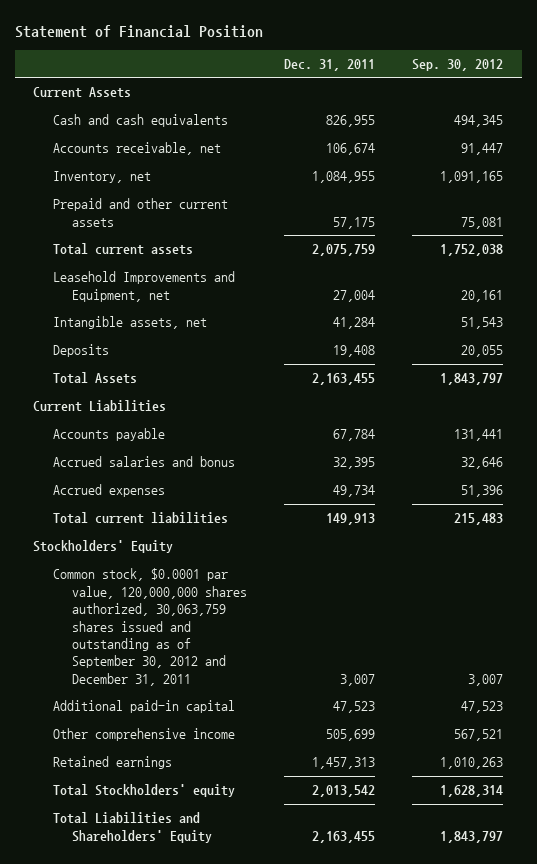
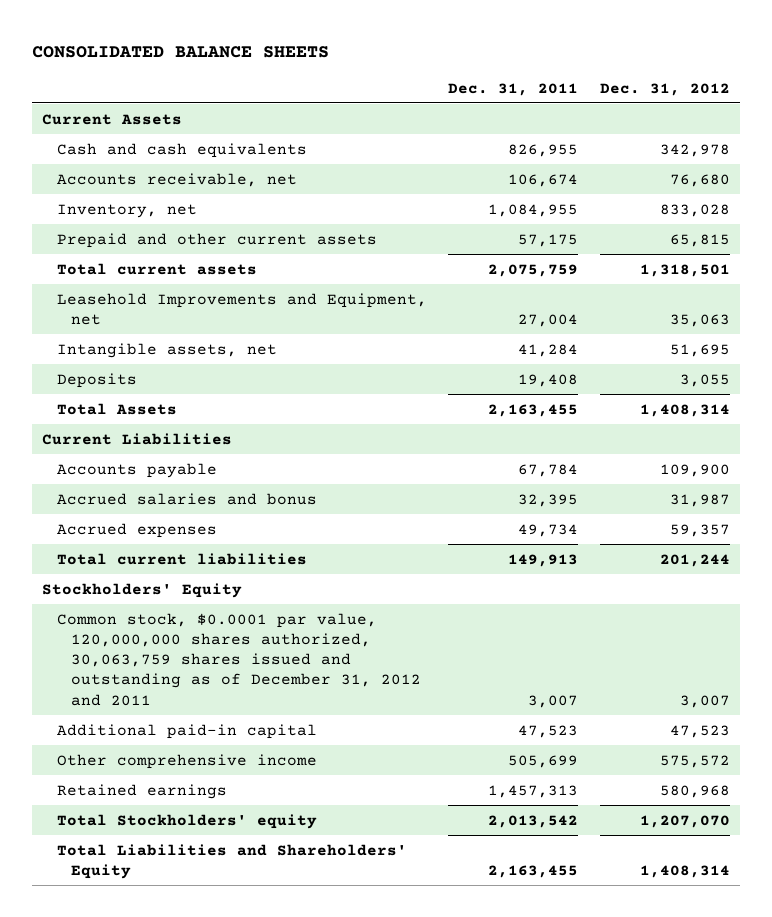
- Statement of Financial Position
+ CONSOLIDATED BALANCE SHEETS
- | Dec. 31, 2011 | Sep. 30, 2012
+ | Dec. 31, 2011 | Dec. 31, 2012
- Common stock, $0.0001 par value, 120,000,000 shares authorized, 30,063,759 shares issued and outstanding as of September 30, 2012 and December 31, 2011 | 3,007 | 3,007
+ Common stock, $0.0001 par value, 120,000,000 shares authorized, 30,063,759 shares issued and outstanding as of December 31, 2012 and 2011 | 3,007 | 3,007

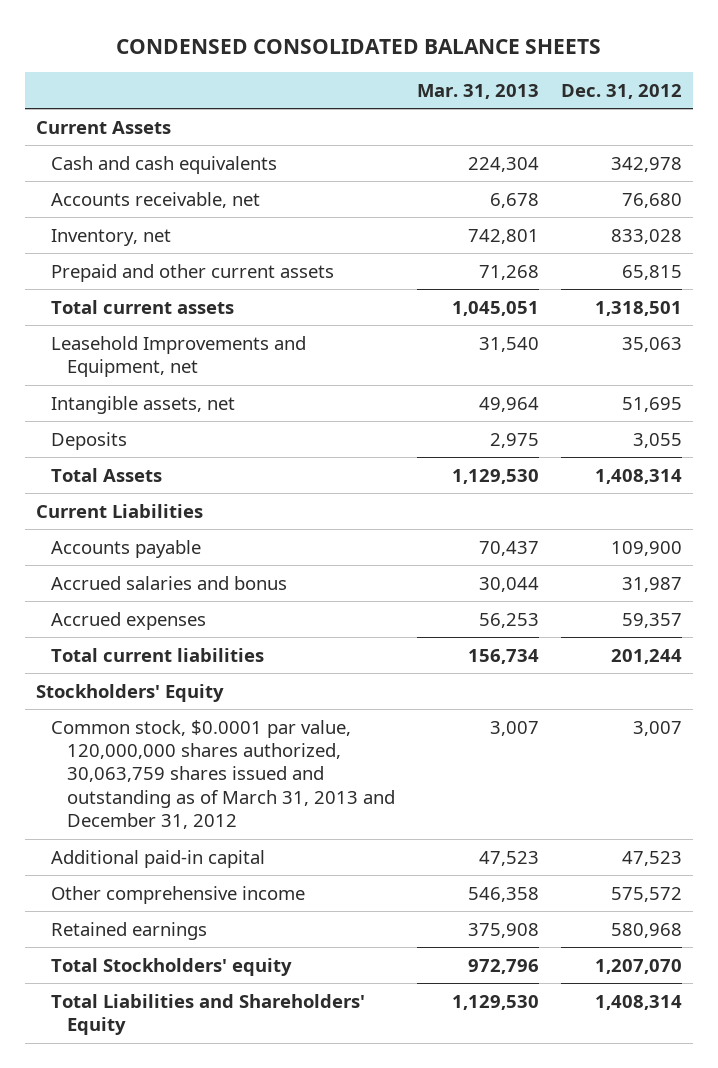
- CONSOLIDATED BALANCE SHEETS
+ CONDENSED CONSOLIDATED BALANCE SHEETS
- | Dec. 31, 2011 | Dec. 31, 2012
+ | Mar. 31, 2013 | Dec. 31, 2012
- Common stock, $0.0001 par value, 120,000,000 shares authorized, 30,063,759 shares issued and outstanding as of December 31, 2012 and 2011 | 3,007 | 3,007
+ Common stock, $0.0001 par value, 120,000,000 shares authorized, 30,063,759 shares issued and outstanding as of March 31, 2013 and December 31, 2012 | 3,007 | 3,007

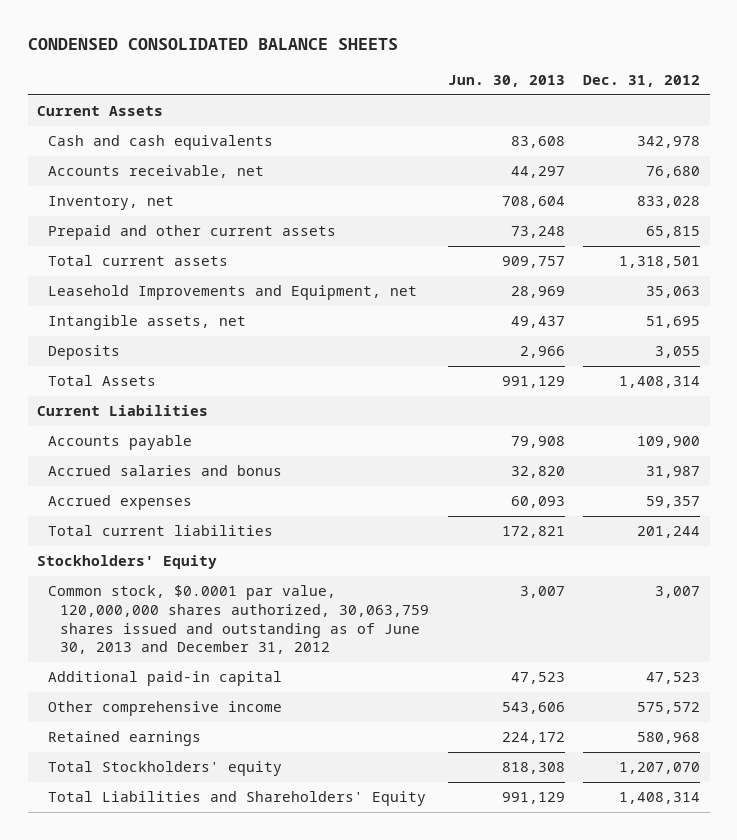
- | Mar. 31, 2013 | Dec. 31, 2012
+ | Jun. 30, 2013 | Dec. 31, 2012
- Common stock, $0.0001 par value, 120,000,000 shares authorized, 30,063,759 shares issued and outstanding as of March 31, 2013 and December 31, 2012 | 3,007 | 3,007
+ Common stock, $0.0001 par value, 120,000,000 shares authorized, 30,063,759 shares issued and outstanding as of June 30, 2013 and December 31, 2012 | 3,007 | 3,007

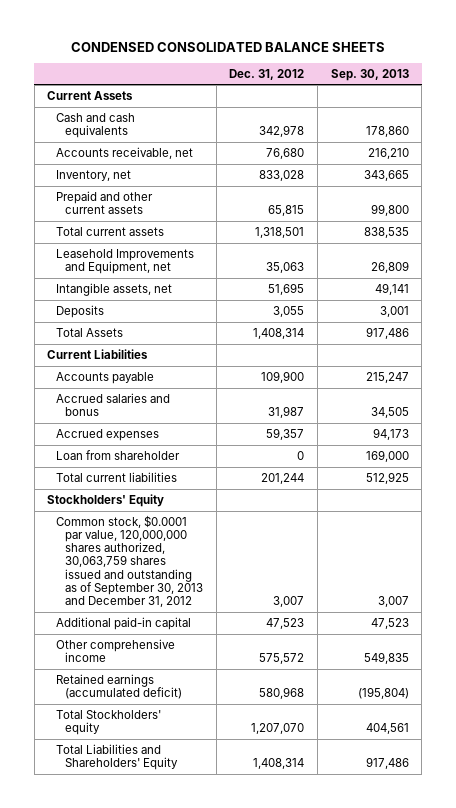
- | Jun. 30, 2013 | Dec. 31, 2012
+ | Dec. 31, 2012 | Sep. 30, 2013
+ Loan from shareholder | 0 | 169,000
- Common stock, $0.0001 par value, 120,000,000 shares authorized, 30,063,759 shares issued and outstanding as of June 30, 2013 and December 31, 2012 | 3,007 | 3,007
+ Common stock, $0.0001 par value, 120,000,000 shares authorized, 30,063,759 shares issued and outstanding as of September 30, 2013 and December 31, 2012 | 3,007 | 3,007
- Retained earnings | 224,172 | 580,968
+ Retained earnings (accumulated deficit) | 580,968 | (195,804)

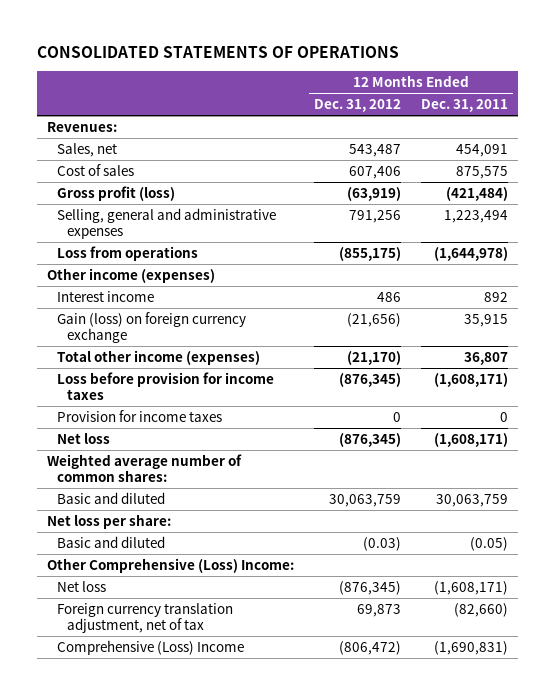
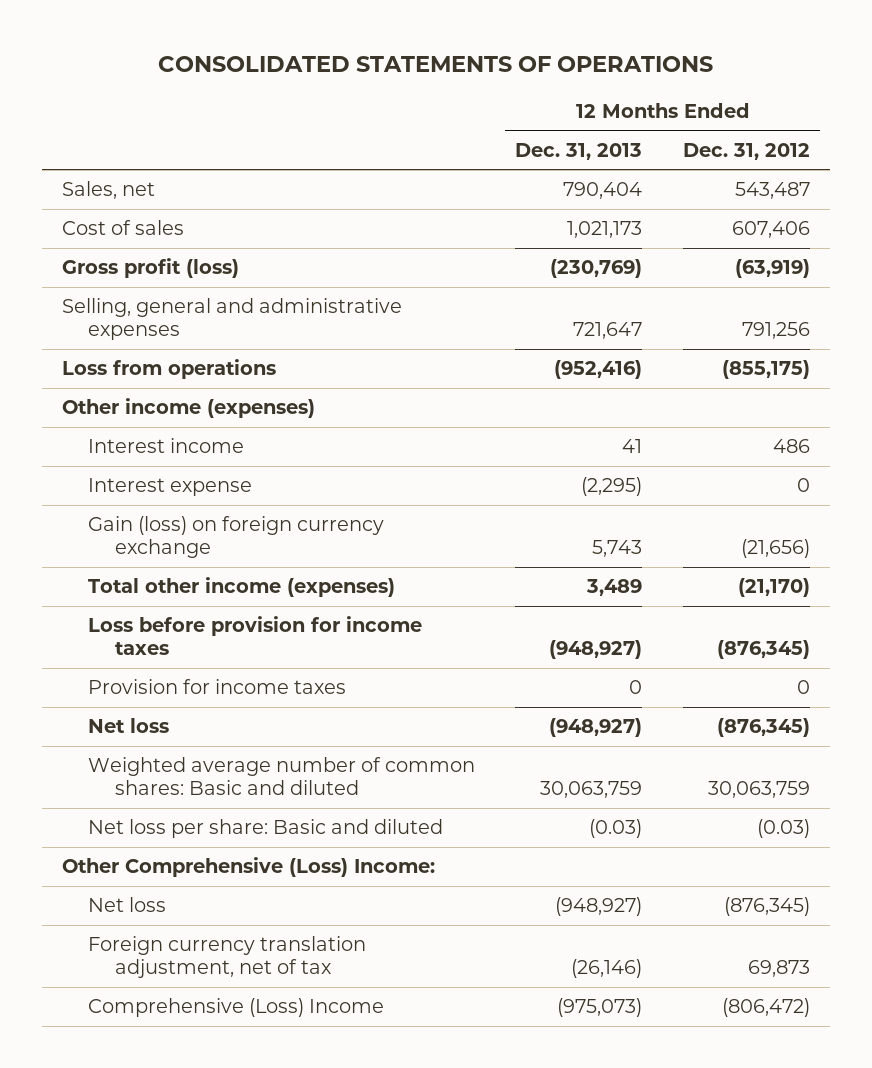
- | 12 Months Ended Dec. 31, 2012 | 12 Months Ended Dec. 31, 2011
+ | 12 Months Ended Dec. 31, 2013 | 12 Months Ended Dec. 31, 2012
- Revenues:
+ Interest expense | (2,295) | 0
- Weighted average number of common shares:
- Basic and diluted | 30,063,759 | 30,063,759
- Net loss per share:
- Basic and diluted | (0.03) | (0.05)
+ Weighted average number of common shares: Basic and diluted | 30,063,759 | 30,063,759
+ Net loss per share: Basic and diluted | (0.03) | (0.03)

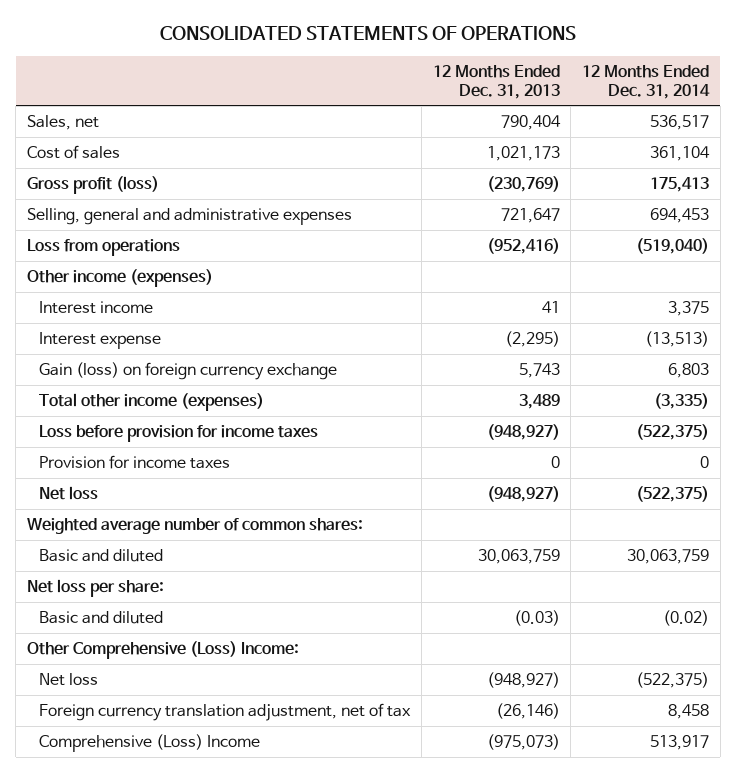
- | 12 Months Ended Dec. 31, 2013 | 12 Months Ended Dec. 31, 2012
+ | 12 Months Ended Dec. 31, 2013 | 12 Months Ended Dec. 31, 2014
- Weighted average number of common shares: Basic and diluted | 30,063,759 | 30,063,759
- Net loss per share: Basic and diluted | (0.03) | (0.03)
+ Weighted average number of common shares:
+ Basic and diluted | 30,063,759 | 30,063,759
+ Net loss per share:
+ Basic and diluted | (0.03) | (0.02)

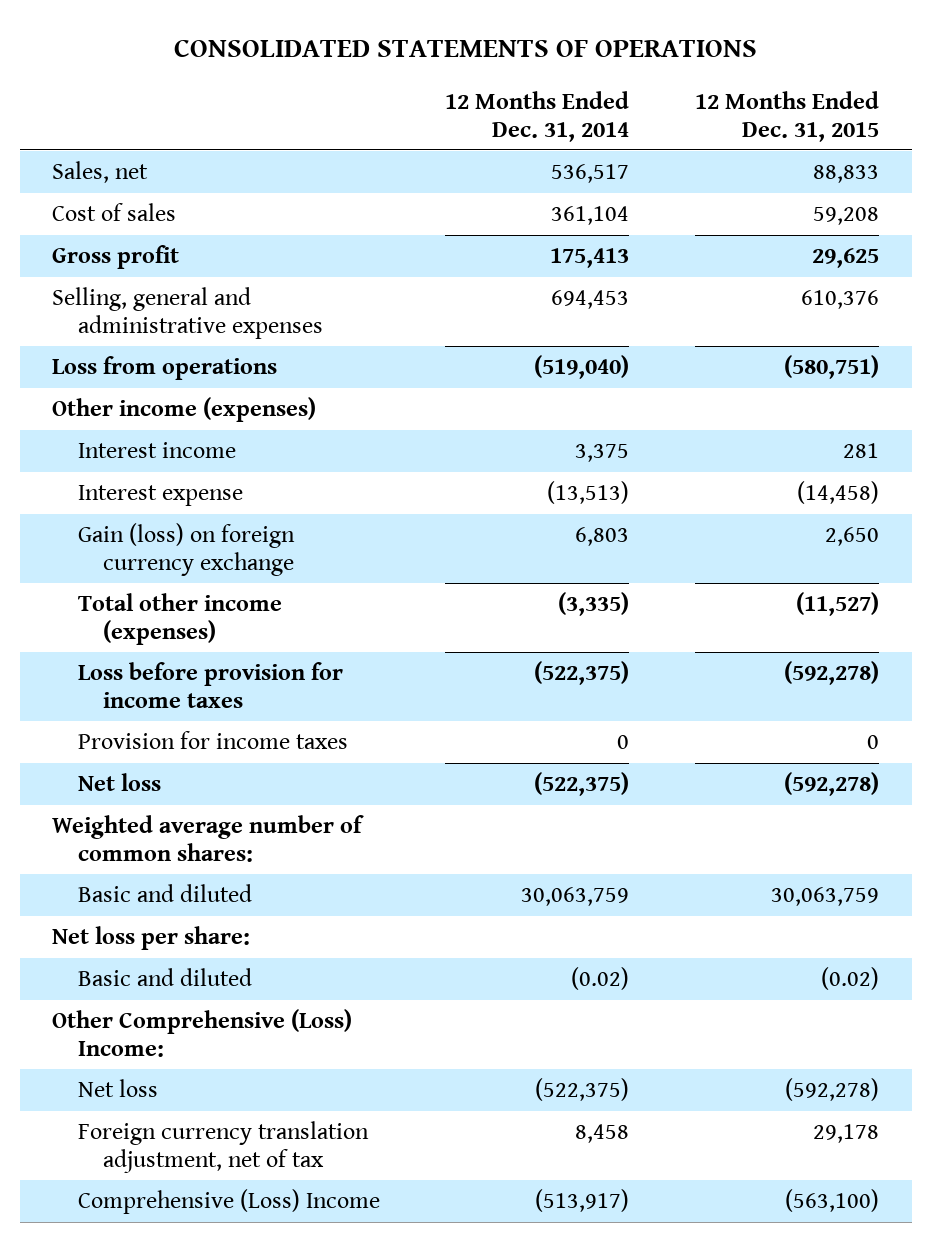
- | 12 Months Ended Dec. 31, 2013 | 12 Months Ended Dec. 31, 2014
+ | 12 Months Ended Dec. 31, 2014 | 12 Months Ended Dec. 31, 2015
- Gross profit (loss) | (230,769) | 175,413
+ Gross profit | 175,413 | 29,625
- Comprehensive (Loss) Income | (975,073) | 513,917
+ Comprehensive (Loss) Income | (513,917) | (563,100)

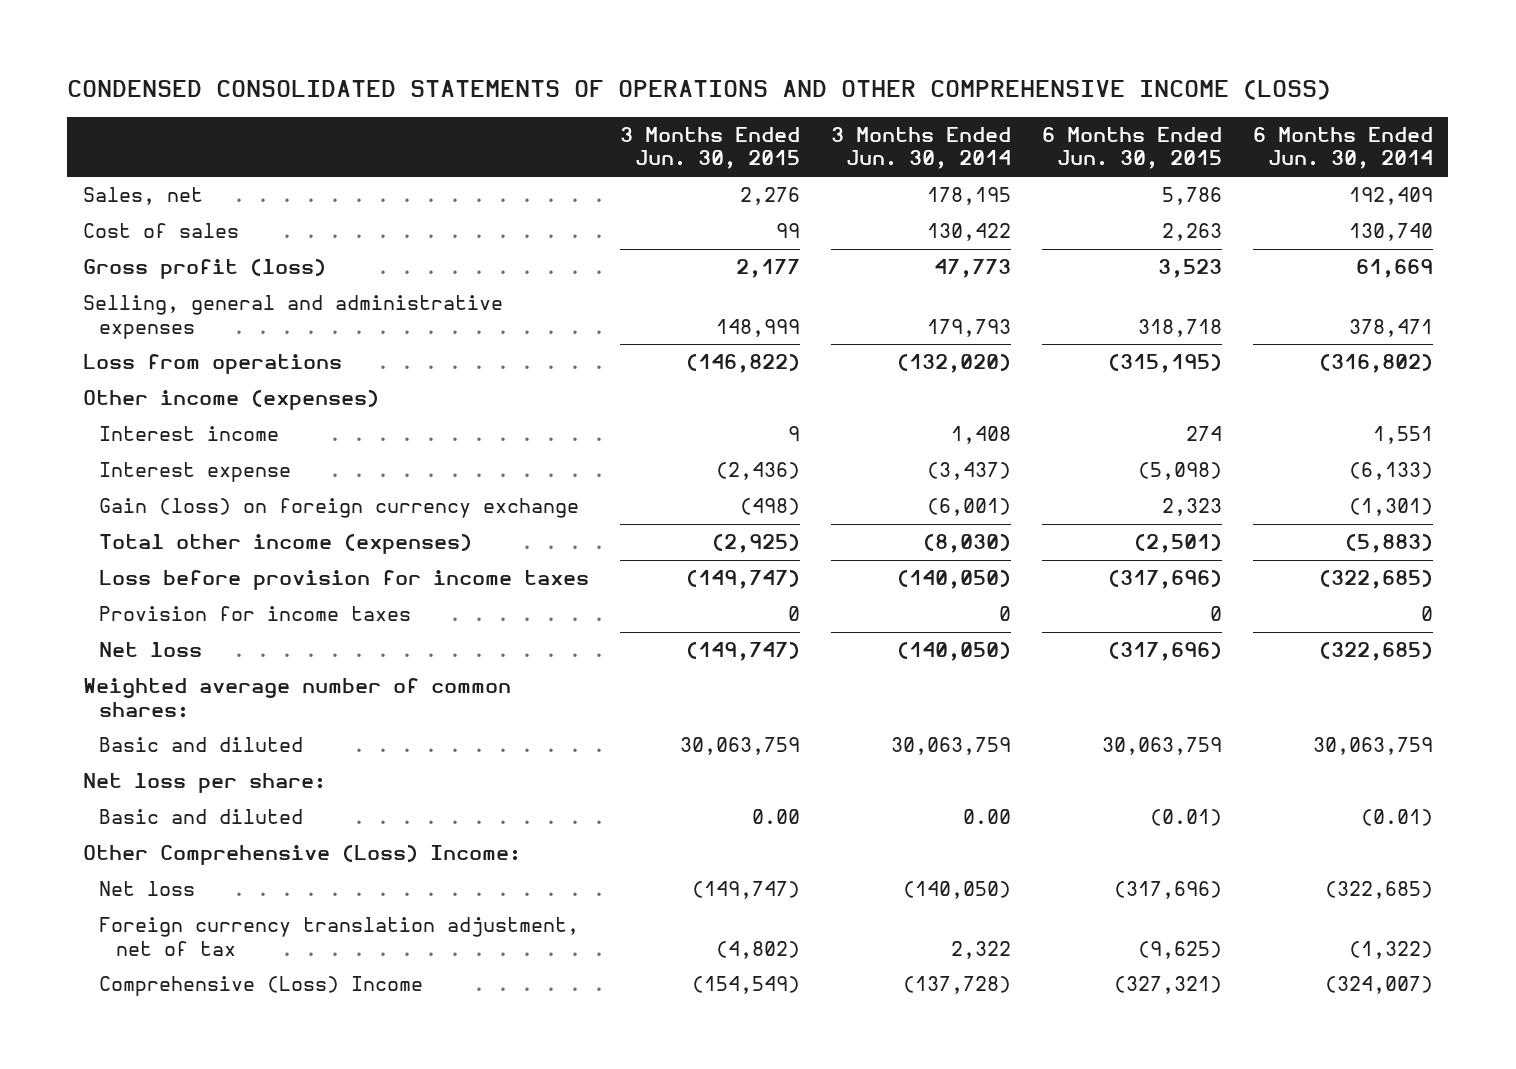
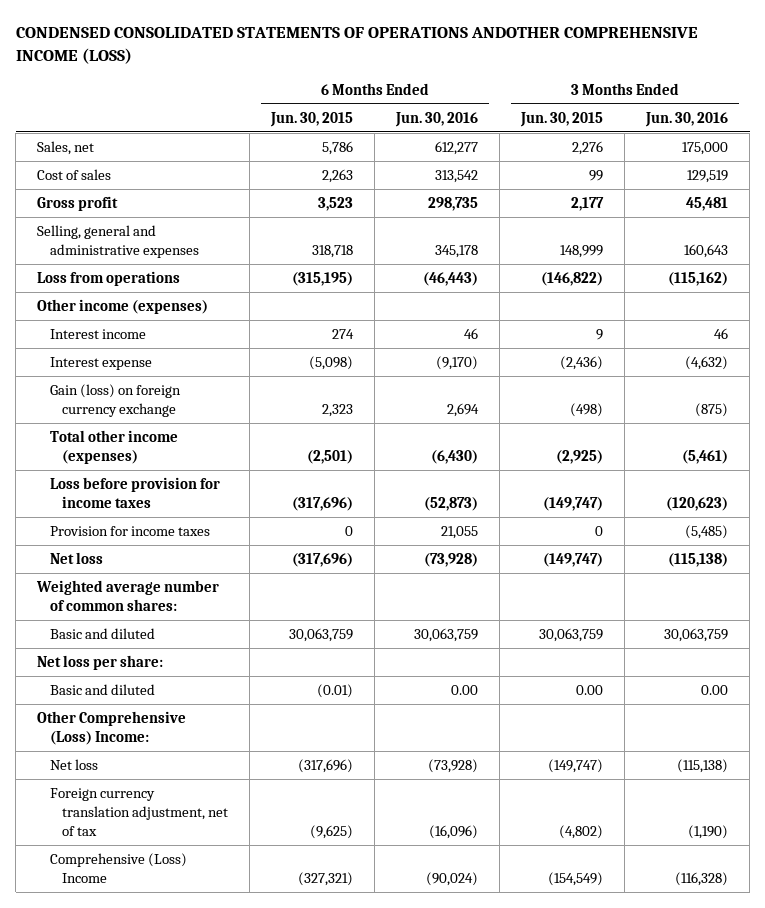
- CONDENSED CONSOLIDATED STATEMENTS OF OPERATIONS AND OTHER COMPREHENSIVE INCOME (LOSS)
+ CONDENSED CONSOLIDATED STATEMENTS OF OPERATIONS ANDOTHER COMPREHENSIVE INCOME (LOSS)
- | 3 Months Ended Jun. 30, 2015 | 3 Months Ended Jun. 30, 2014 | 6 Months Ended Jun. 30, 2015 | 6 Months Ended Jun. 30, 2014
+ | 6 Months Ended Jun. 30, 2015 | 6 Months Ended Jun. 30, 2016 | 3 Months Ended Jun. 30, 2015 | 3 Months Ended Jun. 30, 2016
- Gross profit (loss) | 2,177 | 47,773 | 3,523 | 61,669
+ Gross profit | 3,523 | 298,735 | 2,177 | 45,481

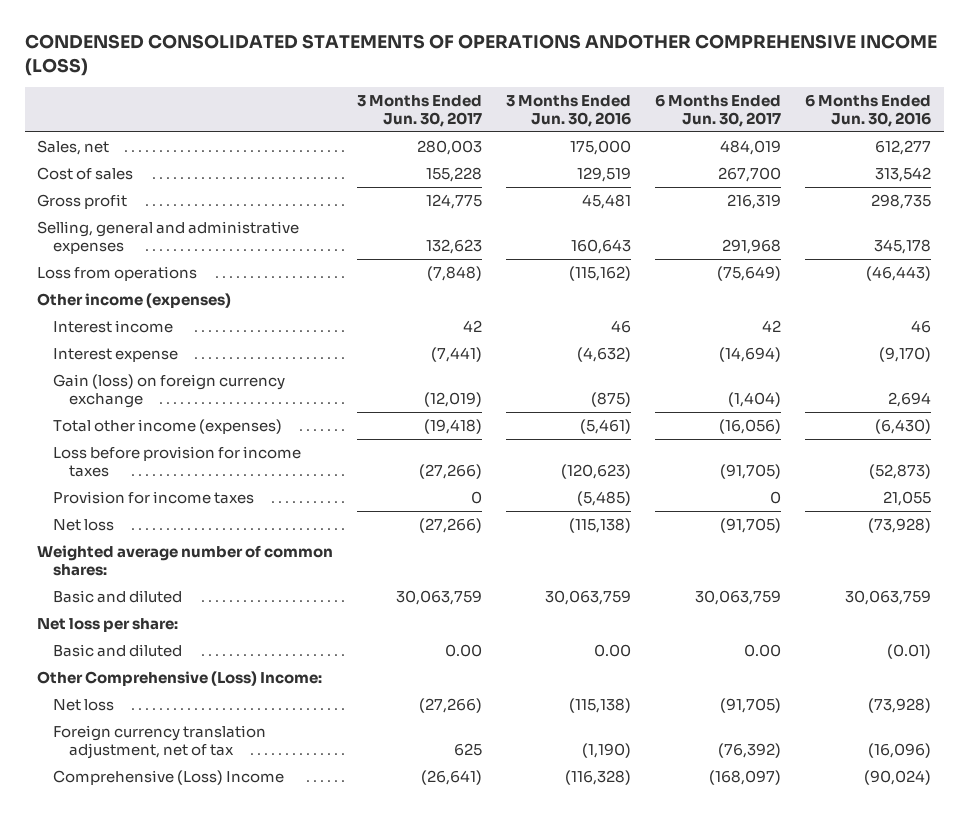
- | 6 Months Ended Jun. 30, 2015 | 6 Months Ended Jun. 30, 2016 | 3 Months Ended Jun. 30, 2015 | 3 Months Ended Jun. 30, 2016
+ | 3 Months Ended Jun. 30, 2017 | 3 Months Ended Jun. 30, 2016 | 6 Months Ended Jun. 30, 2017 | 6 Months Ended Jun. 30, 2016
- Basic and diluted | (0.01) | 0.00 | 0.00 | 0.00
+ Basic and diluted | 0.00 | 0.00 | 0.00 | (0.01)

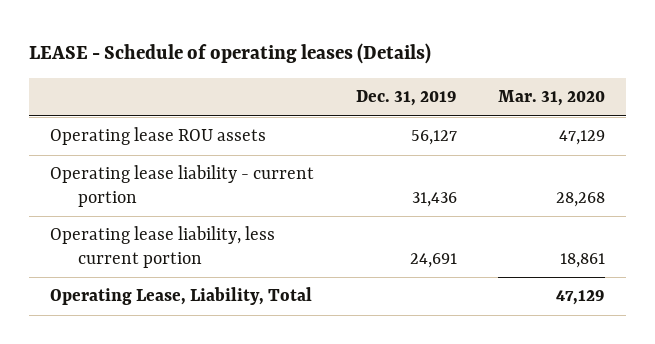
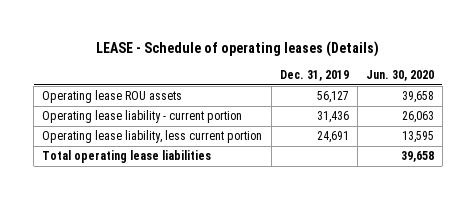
- | Dec. 31, 2019 | Mar. 31, 2020
+ | Dec. 31, 2019 | Jun. 30, 2020
- Operating Lease, Liability, Total | | 47,129
+ Total operating lease liabilities | | 39,658

